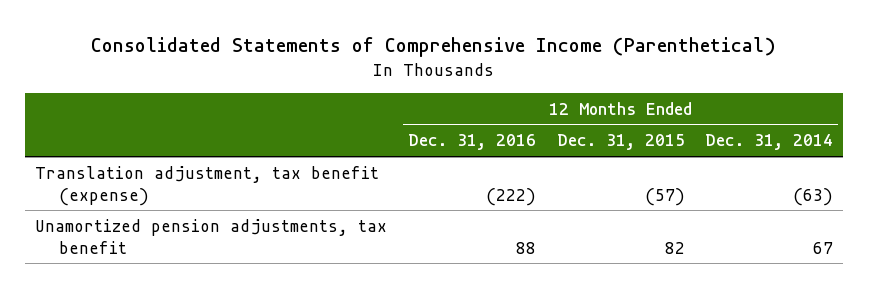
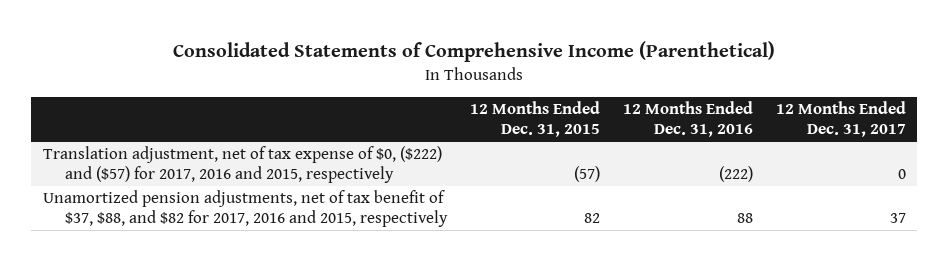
- | 12 Months Ended Dec. 31, 2016 | 12 Months Ended Dec. 31, 2015 | 12 Months Ended Dec. 31, 2014
+ | 12 Months Ended Dec. 31, 2015 | 12 Months Ended Dec. 31, 2016 | 12 Months Ended Dec. 31, 2017
- Translation adjustment, tax benefit (expense) | (222) | (57) | (63)
- Unamortized pension adjustments, tax benefit | 88 | 82 | 67
+ Translation adjustment, net of tax expense of $0, ($222) and ($57) for 2017, 2016 and 2015, respectively | (57) | (222) | 0
+ Unamortized pension adjustments, net of tax benefit of $37, $88, and $82 for 2017, 2016 and 2015, respectively | 82 | 88 | 37

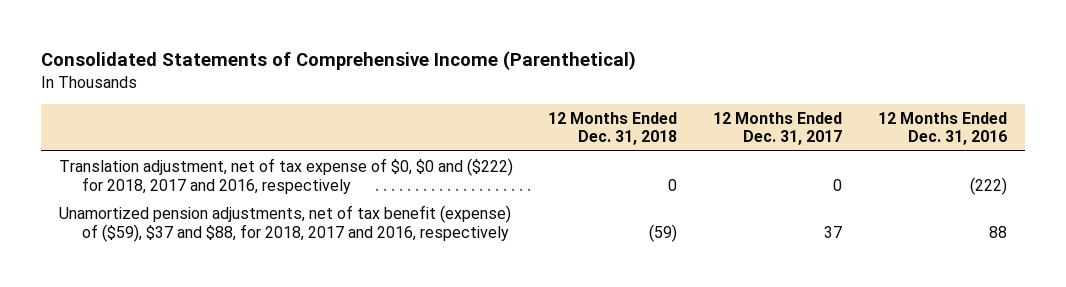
- | 12 Months Ended Dec. 31, 2015 | 12 Months Ended Dec. 31, 2016 | 12 Months Ended Dec. 31, 2017
+ | 12 Months Ended Dec. 31, 2018 | 12 Months Ended Dec. 31, 2017 | 12 Months Ended Dec. 31, 2016
- Translation adjustment, net of tax expense of $0, ($222) and ($57) for 2017, 2016 and 2015, respectively | (57) | (222) | 0
- Unamortized pension adjustments, net of tax benefit of $37, $88, and $82 for 2017, 2016 and 2015, respectively | 82 | 88 | 37
+ Translation adjustment, net of tax expense of $0, $0 and ($222) for 2018, 2017 and 2016, respectively | 0 | 0 | (222)
+ Unamortized pension adjustments, net of tax benefit (expense) of ($59), $37 and $88, for 2018, 2017 and 2016, respectively | (59) | 37 | 88

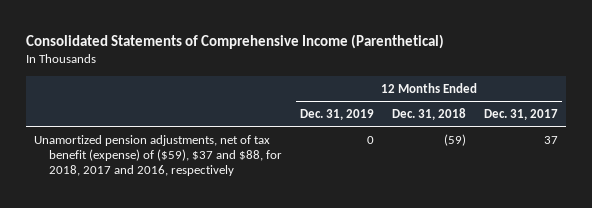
- | 12 Months Ended Dec. 31, 2018 | 12 Months Ended Dec. 31, 2017 | 12 Months Ended Dec. 31, 2016
+ | 12 Months Ended Dec. 31, 2019 | 12 Months Ended Dec. 31, 2018 | 12 Months Ended Dec. 31, 2017
- Translation adjustment, net of tax expense of $0, $0 and ($222) for 2018, 2017 and 2016, respectively | 0 | 0 | (222)

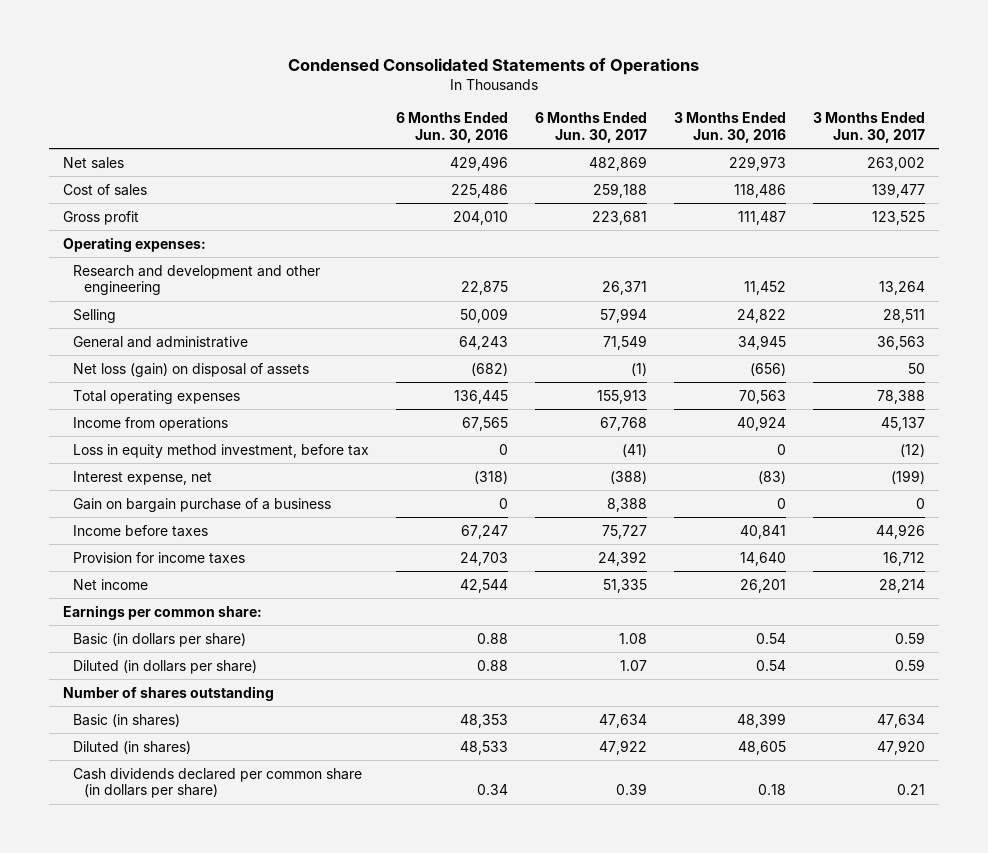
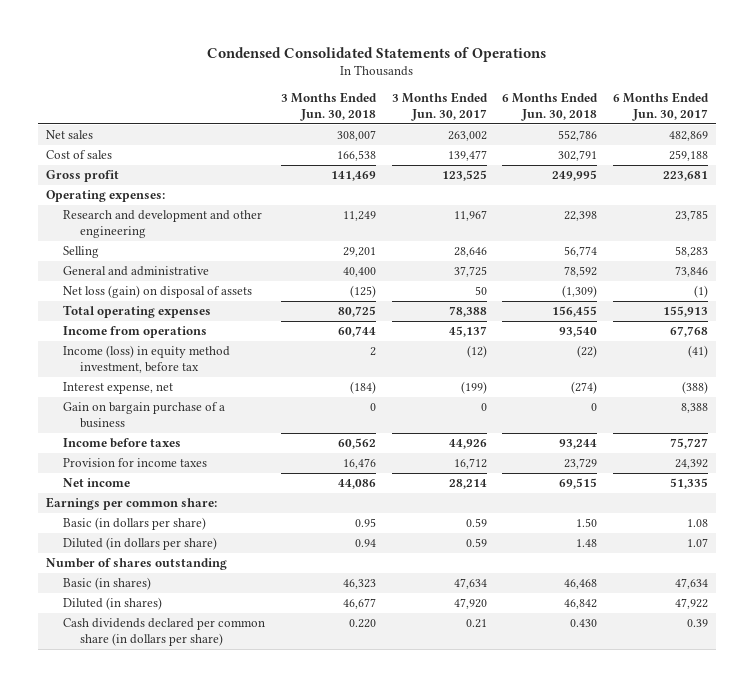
- | 6 Months Ended Jun. 30, 2016 | 6 Months Ended Jun. 30, 2017 | 3 Months Ended Jun. 30, 2016 | 3 Months Ended Jun. 30, 2017
+ | 3 Months Ended Jun. 30, 2018 | 3 Months Ended Jun. 30, 2017 | 6 Months Ended Jun. 30, 2018 | 6 Months Ended Jun. 30, 2017
- Research and development and other engineering | 22,875 | 26,371 | 11,452 | 13,264
- Selling | 50,009 | 57,994 | 24,822 | 28,511
- General and administrative | 64,243 | 71,549 | 34,945 | 36,563
+ Research and development and other engineering | 11,249 | 11,967 | 22,398 | 23,785
+ Selling | 29,201 | 28,646 | 56,774 | 58,283
+ General and administrative | 40,400 | 37,725 | 78,592 | 73,846
- Loss in equity method investment, before tax | 0 | (41) | 0 | (12)
+ Income (loss) in equity method investment, before tax | 2 | (12) | (22) | (41)

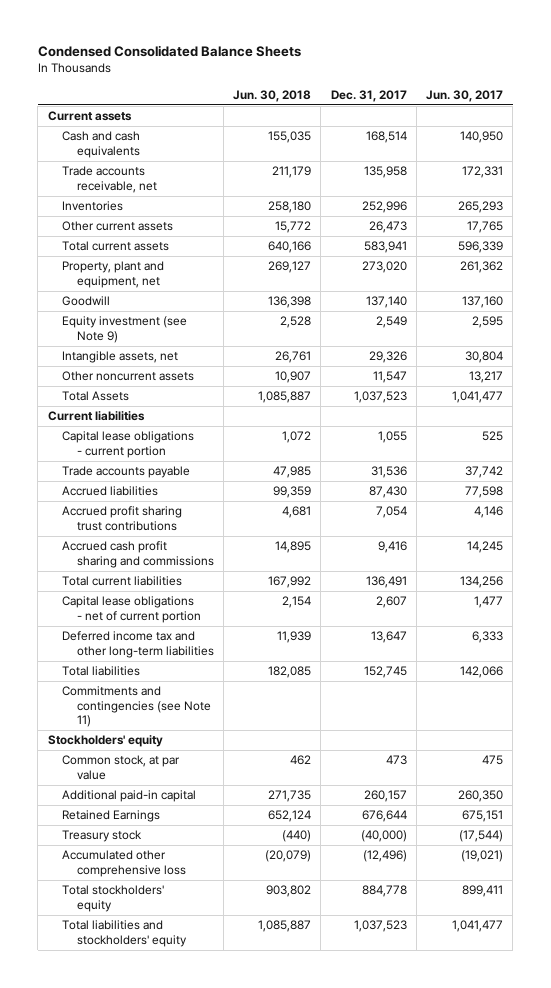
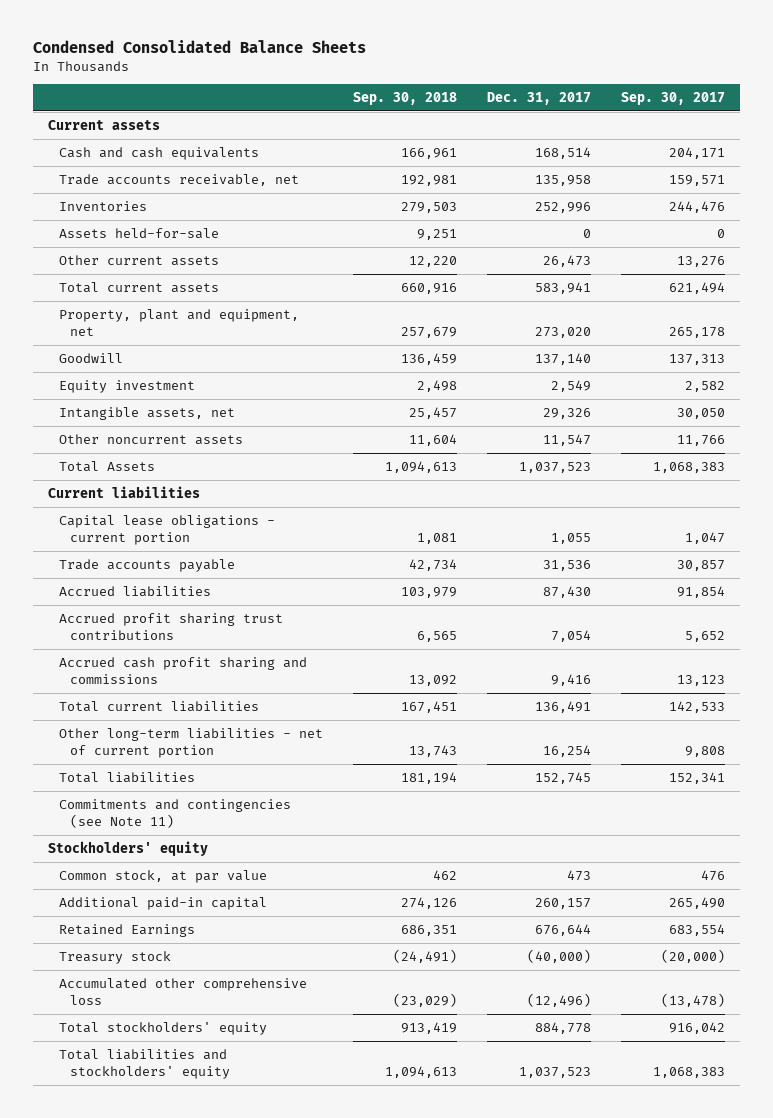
- | Jun. 30, 2018 | Dec. 31, 2017 | Jun. 30, 2017
+ | Sep. 30, 2018 | Dec. 31, 2017 | Sep. 30, 2017
+ Assets held-for-sale | 9,251 | 0 | 0
- Equity investment (see Note 9) | 2,528 | 2,549 | 2,595
+ Equity investment | 2,498 | 2,549 | 2,582
- Capital lease obligations - net of current portion | 2,154 | 2,607 | 1,477
- Deferred income tax and other long-term liabilities | 11,939 | 13,647 | 6,333
+ Other long-term liabilities - net of current portion | 13,743 | 16,254 | 9,808

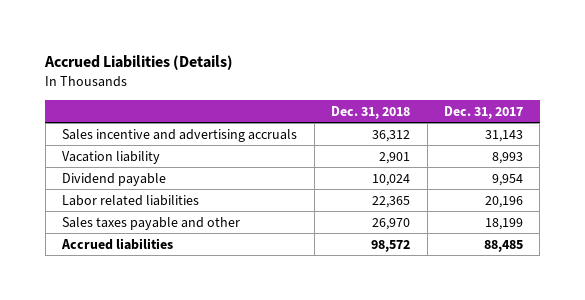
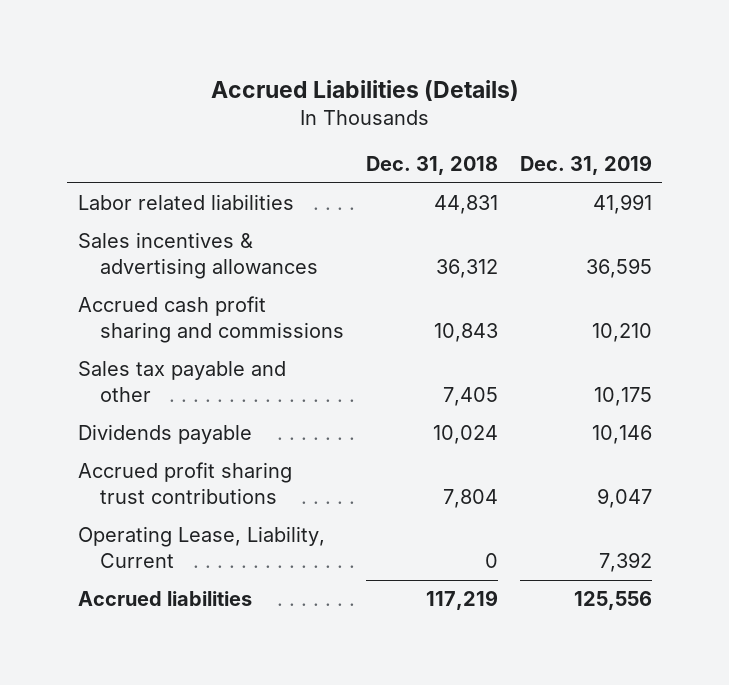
- | Dec. 31, 2018 | Dec. 31, 2017
+ | Dec. 31, 2018 | Dec. 31, 2019
- Sales incentive and advertising accruals | 36,312 | 31,143
- Vacation liability | 2,901 | 8,993
- Dividend payable | 10,024 | 9,954
- Labor related liabilities | 22,365 | 20,196
- Sales taxes payable and other | 26,970 | 18,199
- Accrued liabilities | 98,572 | 88,485
+ Labor related liabilities | 44,831 | 41,991
+ Sales incentives & advertising allowances | 36,312 | 36,595
+ Accrued cash profit sharing and commissions | 10,843 | 10,210
+ Sales tax payable and other | 7,405 | 10,175
+ Dividends payable | 10,024 | 10,146
+ Accrued profit sharing trust contributions | 7,804 | 9,047
+ Operating Lease, Liability, Current | 0 | 7,392
+ Accrued liabilities | 117,219 | 125,556

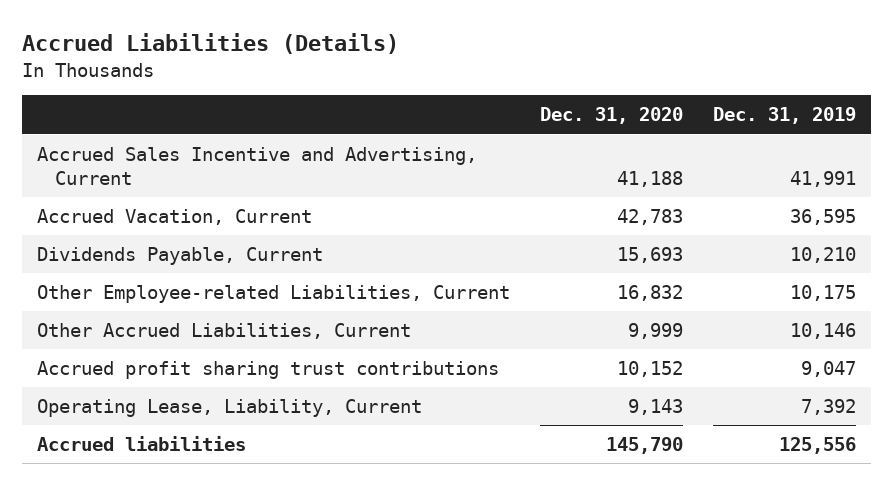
- | Dec. 31, 2018 | Dec. 31, 2019
+ | Dec. 31, 2020 | Dec. 31, 2019
- Labor related liabilities | 44,831 | 41,991
- Sales incentives & advertising allowances | 36,312 | 36,595
- Accrued cash profit sharing and commissions | 10,843 | 10,210
- Sales tax payable and other | 7,405 | 10,175
- Dividends payable | 10,024 | 10,146
+ Accrued Sales Incentive and Advertising, Current | 41,188 | 41,991
+ Accrued Vacation, Current | 42,783 | 36,595
+ Dividends Payable, Current | 15,693 | 10,210
+ Other Employee-related Liabilities, Current | 16,832 | 10,175
+ Other Accrued Liabilities, Current | 9,999 | 10,146

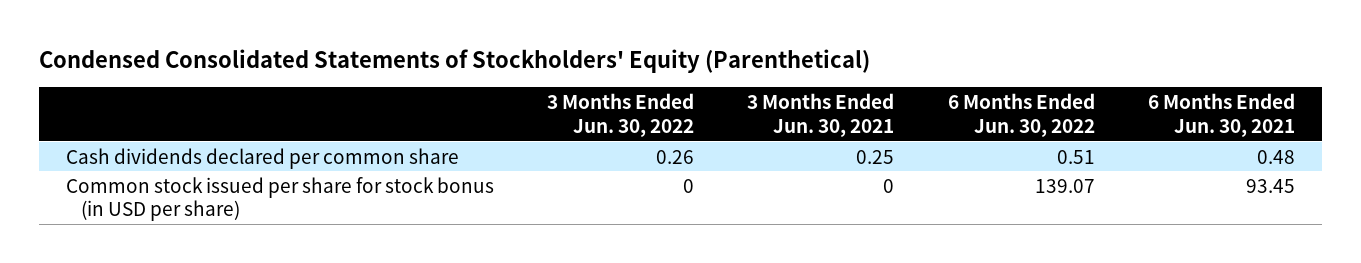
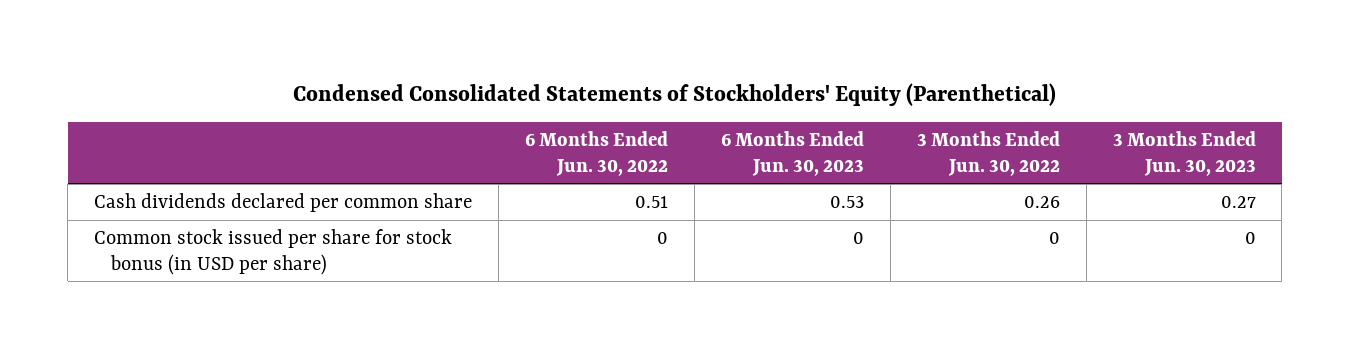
- | 3 Months Ended Jun. 30, 2022 | 3 Months Ended Jun. 30, 2021 | 6 Months Ended Jun. 30, 2022 | 6 Months Ended Jun. 30, 2021
+ | 6 Months Ended Jun. 30, 2022 | 6 Months Ended Jun. 30, 2023 | 3 Months Ended Jun. 30, 2022 | 3 Months Ended Jun. 30, 2023
- Common stock issued per share for stock bonus (in USD per share) | 0 | 0 | 139.07 | 93.45
+ Common stock issued per share for stock bonus (in USD per share) | 0 | 0 | 0 | 0

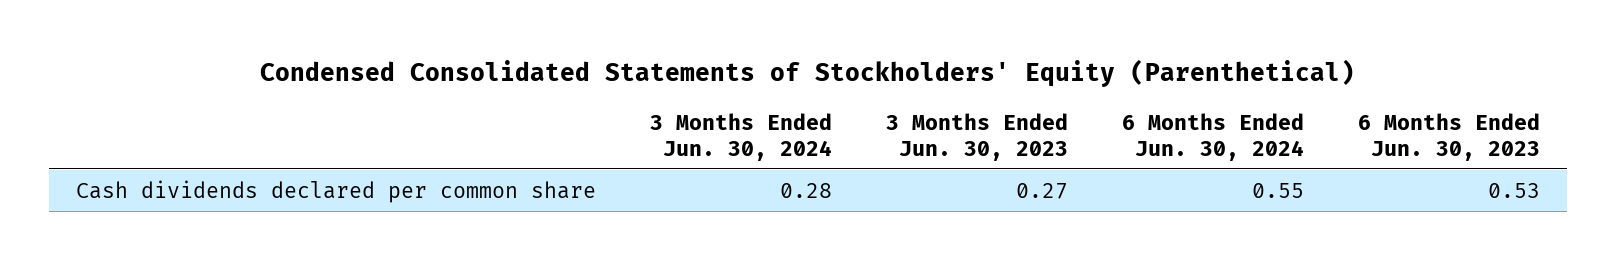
- | 6 Months Ended Jun. 30, 2022 | 6 Months Ended Jun. 30, 2023 | 3 Months Ended Jun. 30, 2022 | 3 Months Ended Jun. 30, 2023
+ | 3 Months Ended Jun. 30, 2024 | 3 Months Ended Jun. 30, 2023 | 6 Months Ended Jun. 30, 2024 | 6 Months Ended Jun. 30, 2023
- Common stock issued per share for stock bonus (in USD per share) | 0 | 0 | 0 | 0

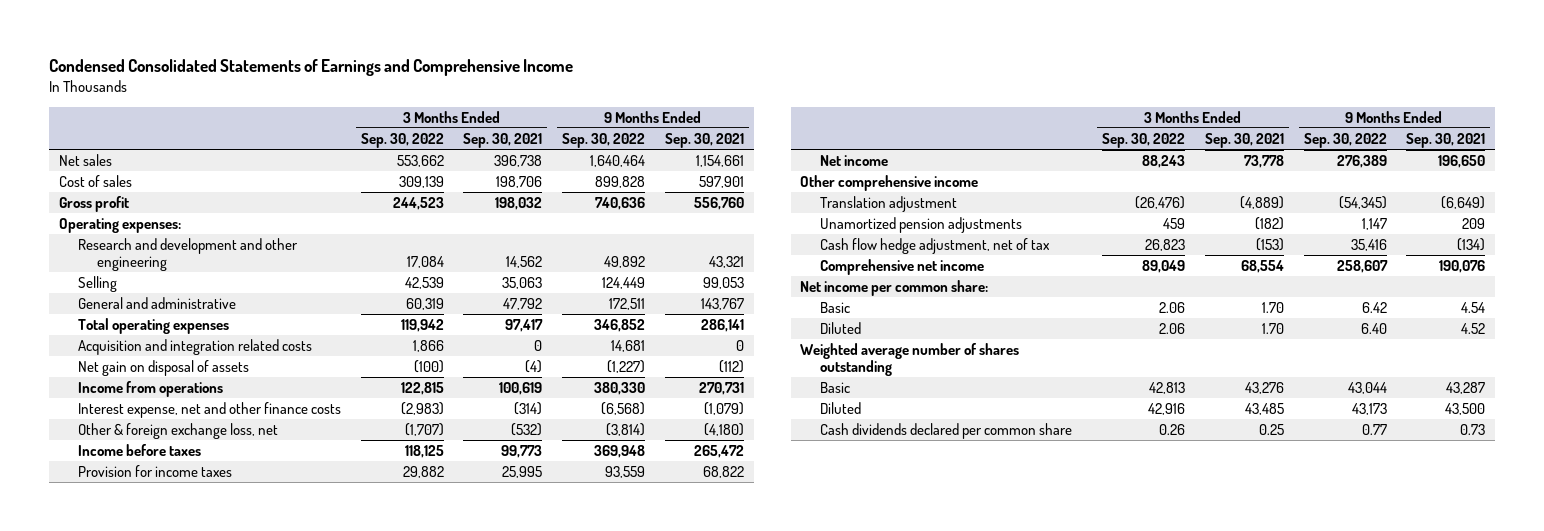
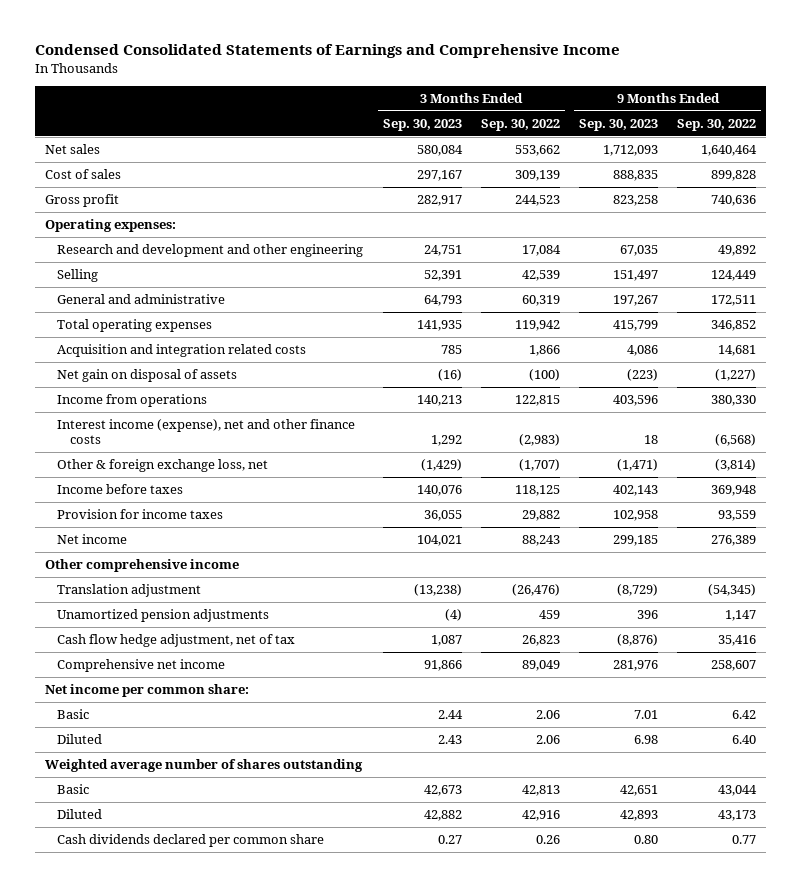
- | 3 Months Ended Sep. 30, 2022 | 3 Months Ended Sep. 30, 2021 | 9 Months Ended Sep. 30, 2022 | 9 Months Ended Sep. 30, 2021
+ | 3 Months Ended Sep. 30, 2023 | 3 Months Ended Sep. 30, 2022 | 9 Months Ended Sep. 30, 2023 | 9 Months Ended Sep. 30, 2022
- Interest expense, net and other finance costs | (2,983) | (314) | (6,568) | (1,079)
+ Interest income (expense), net and other finance costs | 1,292 | (2,983) | 18 | (6,568)

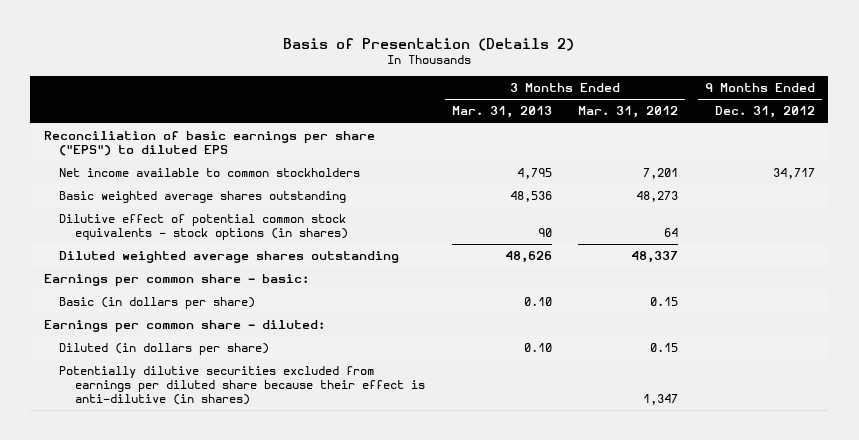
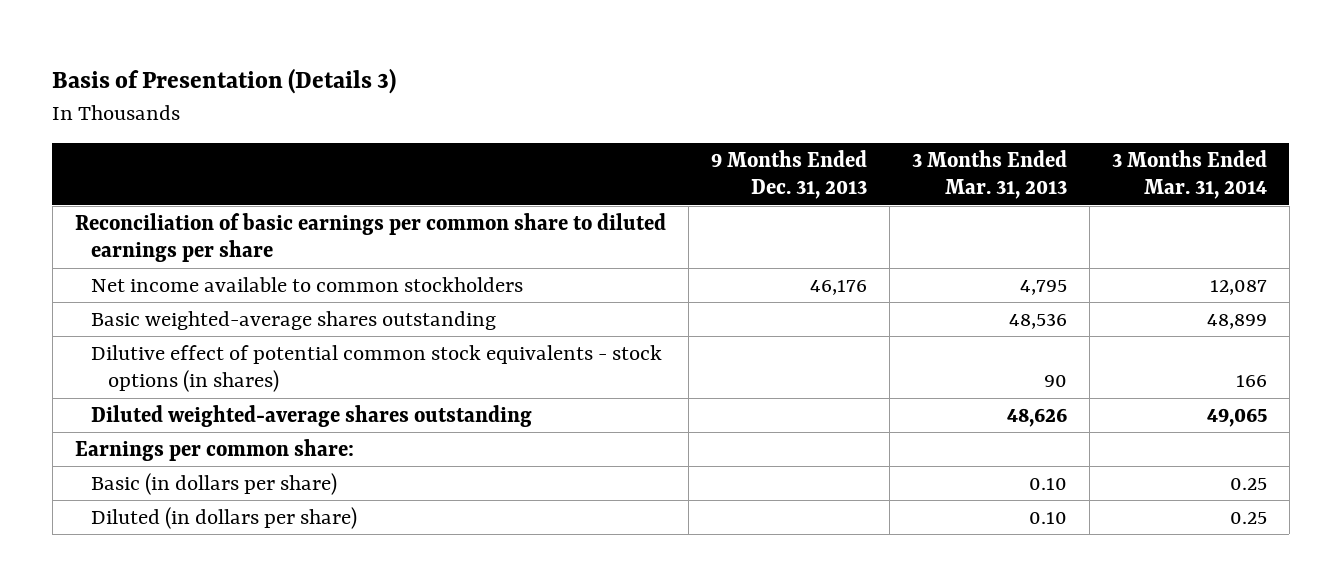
- Basis of Presentation (Details 2)
+ Basis of Presentation (Details 3)
- | 3 Months Ended Mar. 31, 2013 | 3 Months Ended Mar. 31, 2012 | 9 Months Ended Dec. 31, 2012
+ | 9 Months Ended Dec. 31, 2013 | 3 Months Ended Mar. 31, 2013 | 3 Months Ended Mar. 31, 2014
- Reconciliation of basic earnings per share ("EPS") to diluted EPS
+ Reconciliation of basic earnings per common share to diluted earnings per share
- Basic weighted average shares outstanding | 48,536 | 48,273 |
+ Basic weighted-average shares outstanding | | 48,536 | 48,899
- Diluted weighted average shares outstanding | 48,626 | 48,337 |
- Earnings per common share - basic:
+ Diluted weighted-average shares outstanding | | 48,626 | 49,065
+ Earnings per common share:
- Earnings per common share - diluted:
- Potentially dilutive securities excluded from earnings per diluted share because their effect is anti-dilutive (in shares) | | 1,347 |

